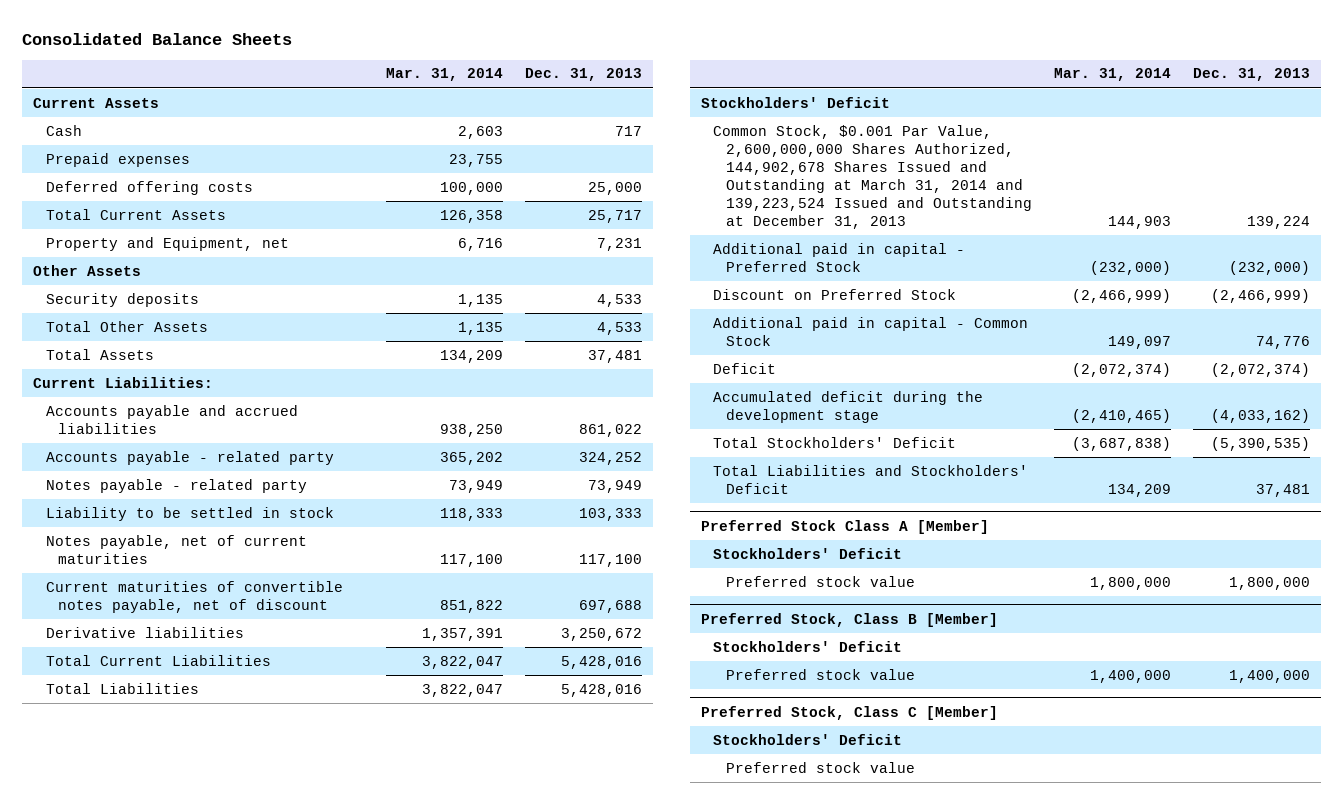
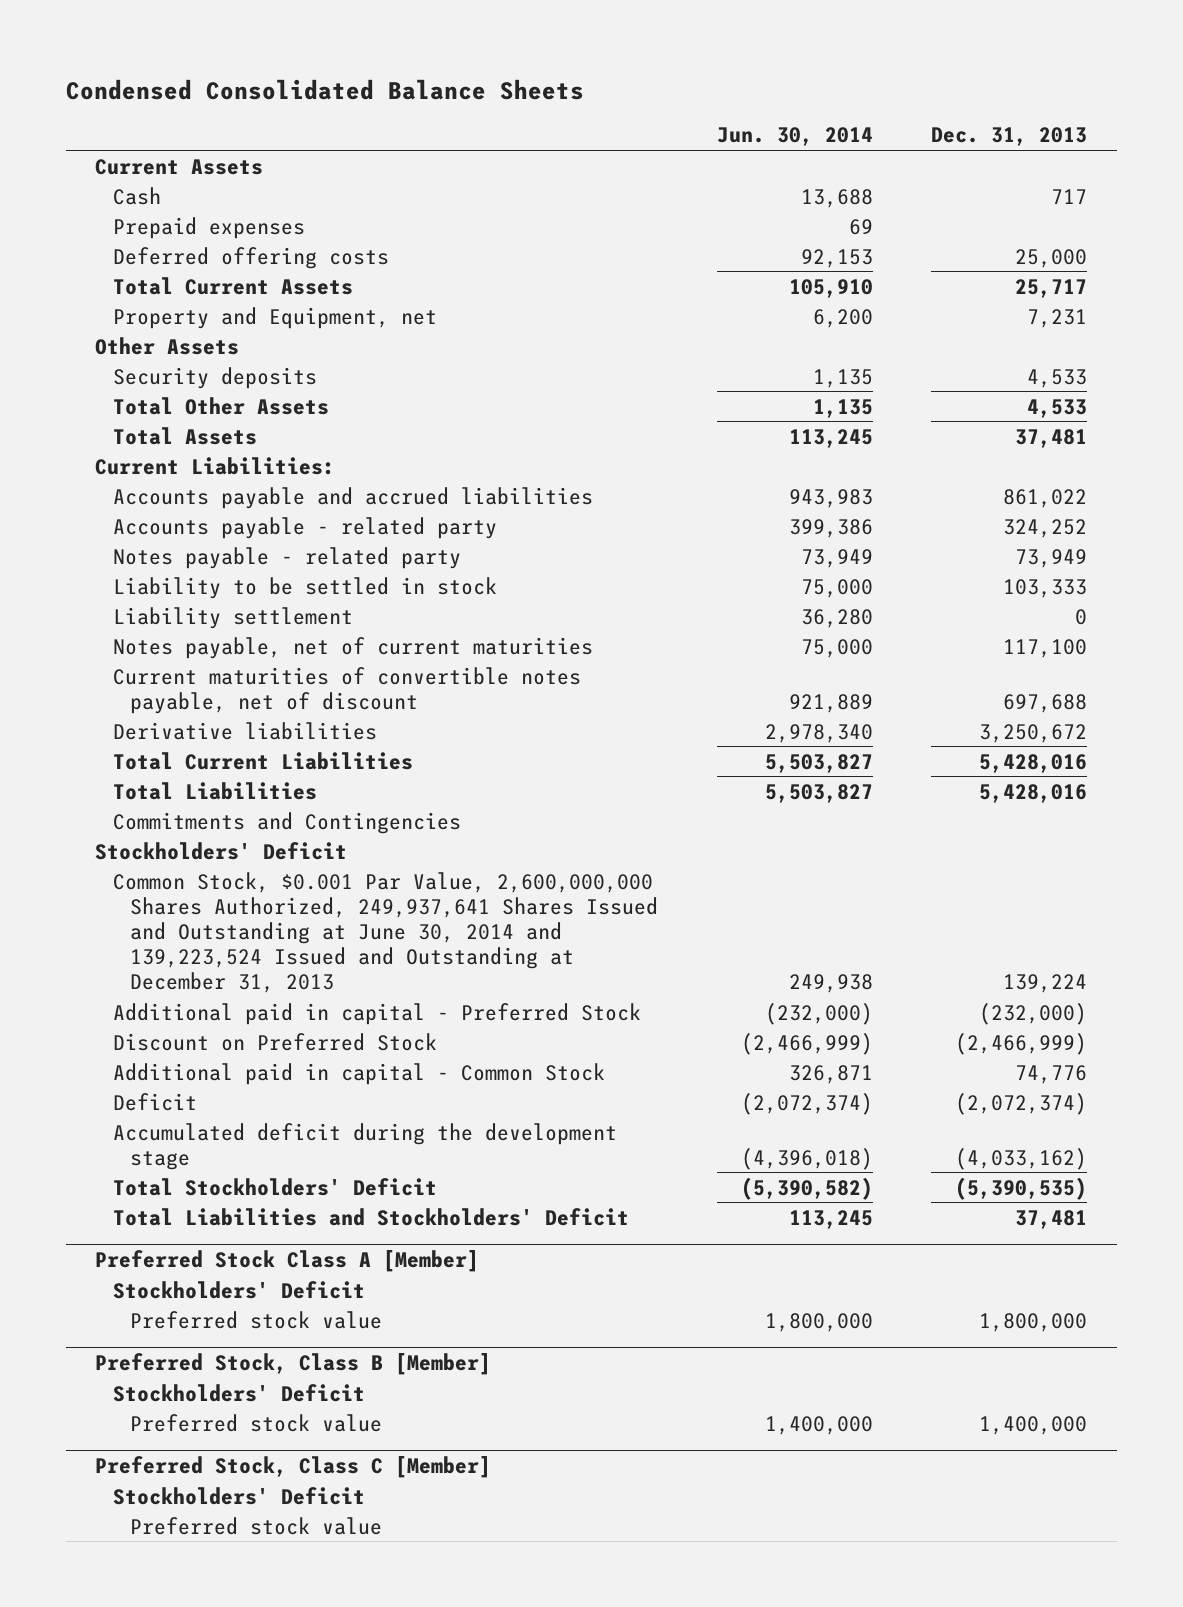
- Consolidated Balance Sheets
+ Condensed Consolidated Balance Sheets
- | Mar. 31, 2014 | Dec. 31, 2013
+ | Jun. 30, 2014 | Dec. 31, 2013
+ Liability settlement | 36,280 | 0
+ Commitments and Contingencies
- Common Stock, $0.001 Par Value, 2,600,000,000 Shares Authorized, 144,902,678 Shares Issued and Outstanding at March 31, 2014 and 139,223,524 Issued and Outstanding at December 31, 2013 | 144,903 | 139,224
+ Common Stock, $0.001 Par Value, 2,600,000,000 Shares Authorized, 249,937,641 Shares Issued and Outstanding at June 30, 2014 and 139,223,524 Issued and Outstanding at December 31, 2013 | 249,938 | 139,224

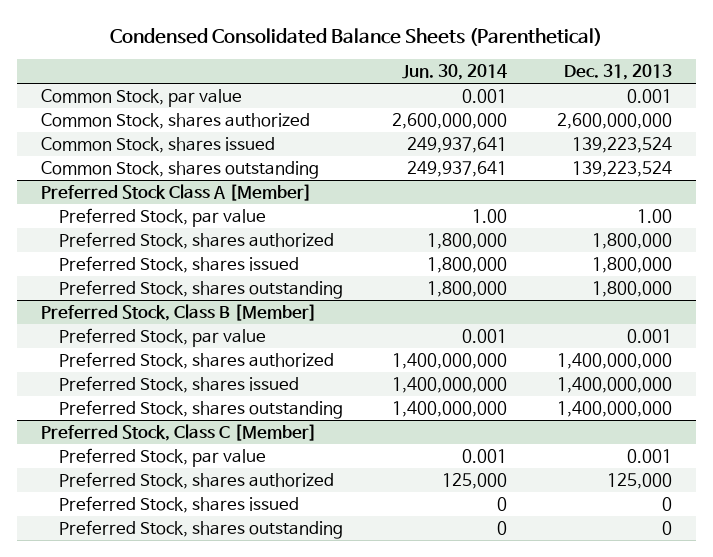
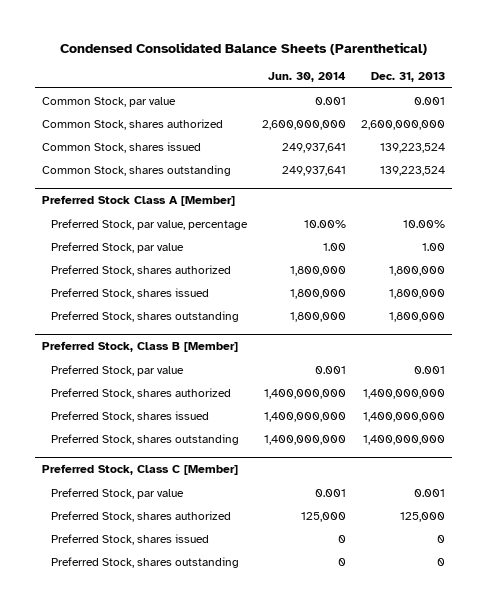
@ Preferred Stock Class A [Member]
+ Preferred Stock, par value, percentage | 10.00% | 10.00%

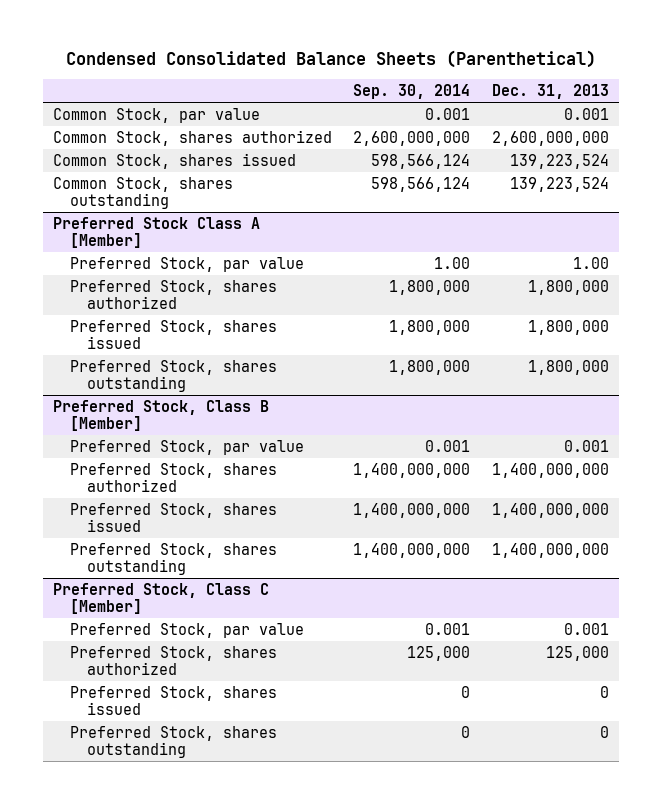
- | Jun. 30, 2014 | Dec. 31, 2013
+ | Sep. 30, 2014 | Dec. 31, 2013
@ Preferred Stock Class A [Member]
- Preferred Stock, par value, percentage | 10.00% | 10.00%

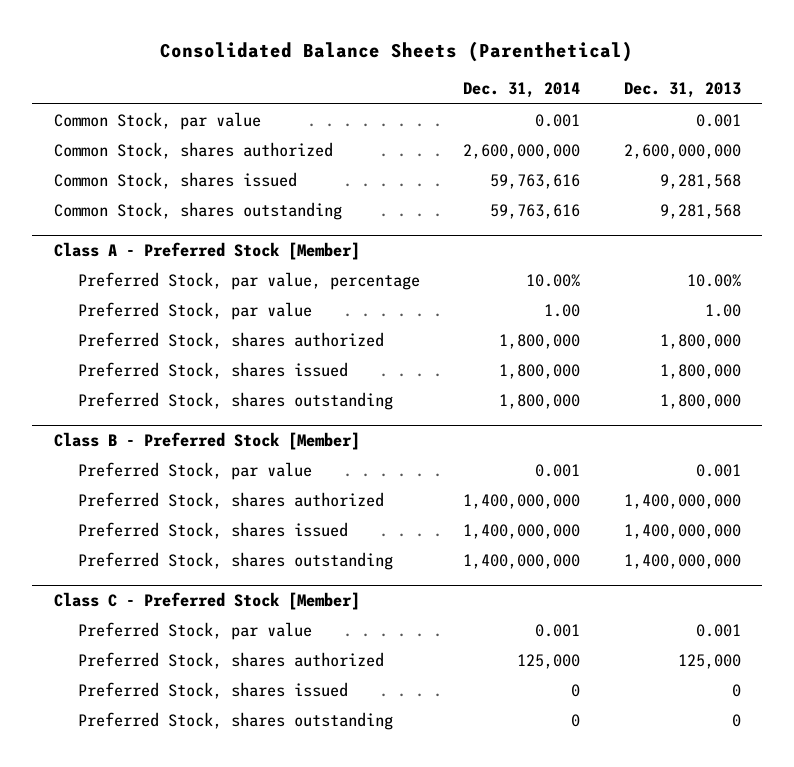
- Condensed Consolidated Balance Sheets (Parenthetical)
+ Consolidated Balance Sheets (Parenthetical)
- | Sep. 30, 2014 | Dec. 31, 2013
+ | Dec. 31, 2014 | Dec. 31, 2013
- Common Stock, shares issued | 598,566,124 | 139,223,524
- Common Stock, shares outstanding | 598,566,124 | 139,223,524
- Preferred Stock Class A [Member]
+ Common Stock, shares issued | 59,763,616 | 9,281,568
+ Common Stock, shares outstanding | 59,763,616 | 9,281,568
+ Class A - Preferred Stock [Member]
+ Preferred Stock, par value, percentage | 10.00% | 10.00%
- Preferred Stock, Class B [Member]
+ Class B - Preferred Stock [Member]
- Preferred Stock, Class C [Member]
+ Class C - Preferred Stock [Member]

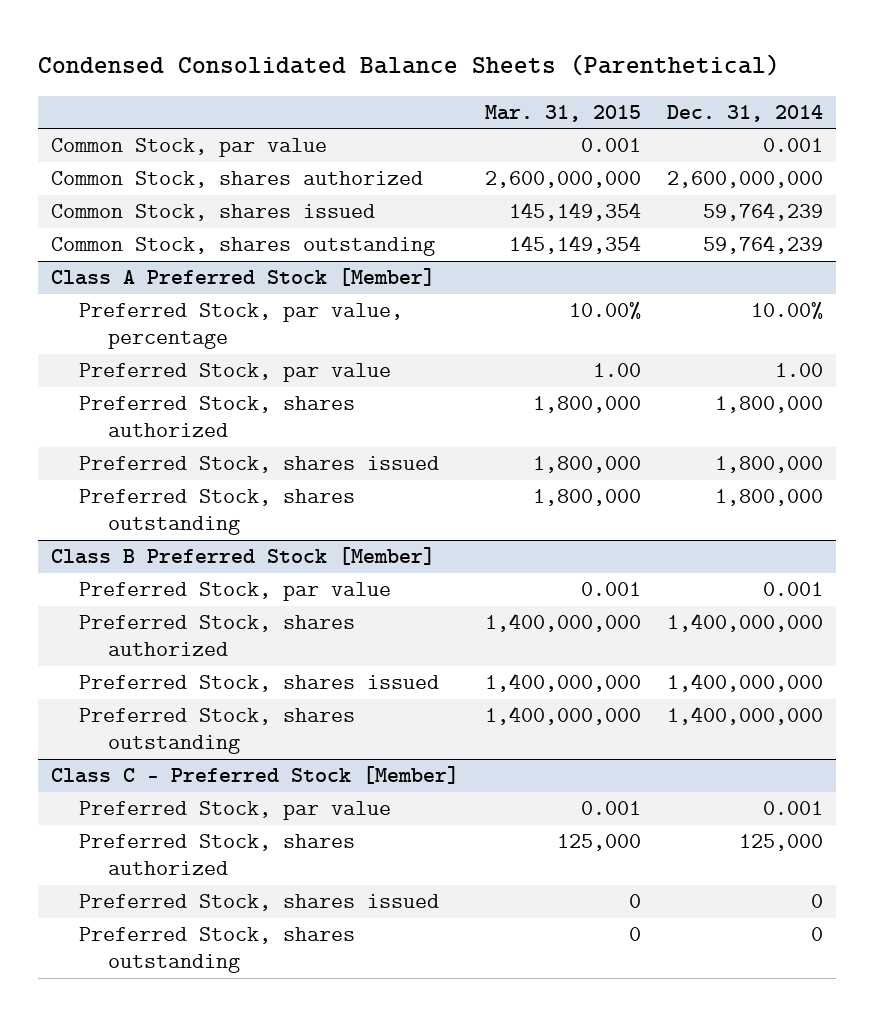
- Consolidated Balance Sheets (Parenthetical)
+ Condensed Consolidated Balance Sheets (Parenthetical)
- | Dec. 31, 2014 | Dec. 31, 2013
+ | Mar. 31, 2015 | Dec. 31, 2014
- Common Stock, shares issued | 59,763,616 | 9,281,568
- Common Stock, shares outstanding | 59,763,616 | 9,281,568
- Class A - Preferred Stock [Member]
+ Common Stock, shares issued | 145,149,354 | 59,764,239
+ Common Stock, shares outstanding | 145,149,354 | 59,764,239
+ Class A Preferred Stock [Member]
- Class B - Preferred Stock [Member]
+ Class B Preferred Stock [Member]

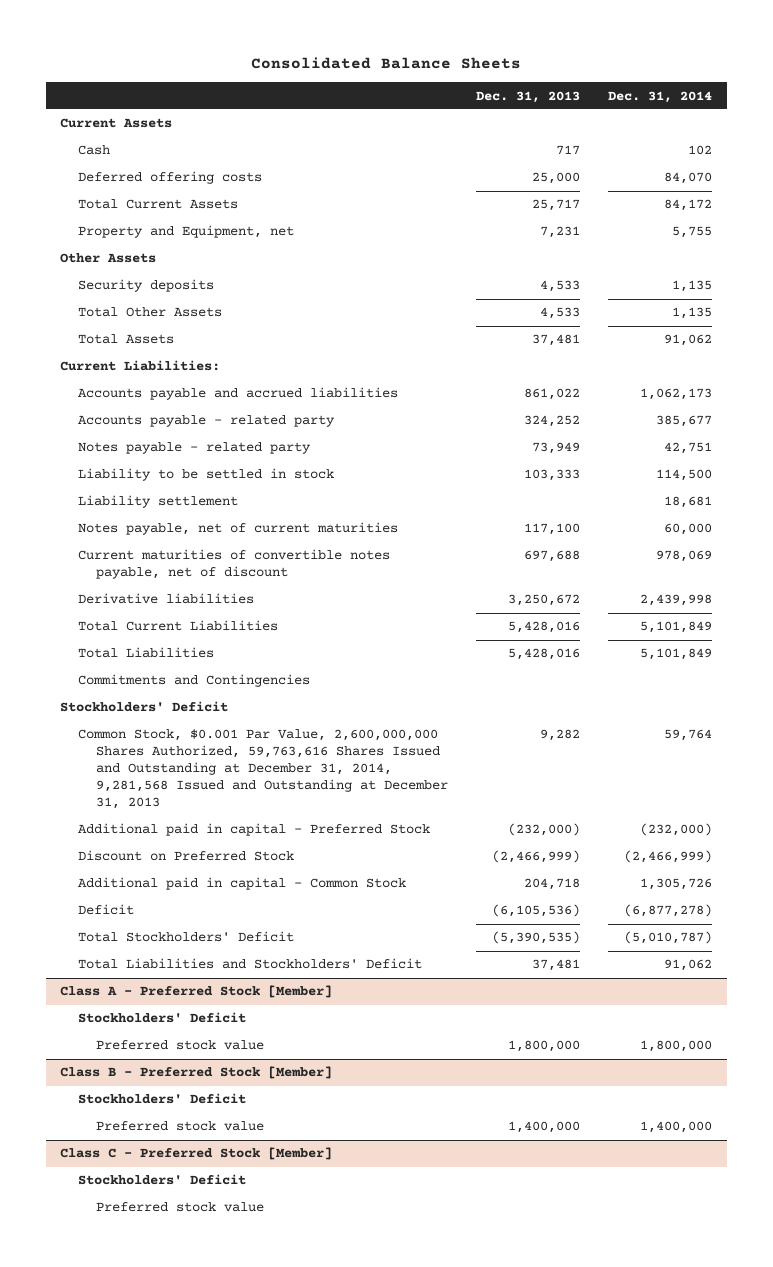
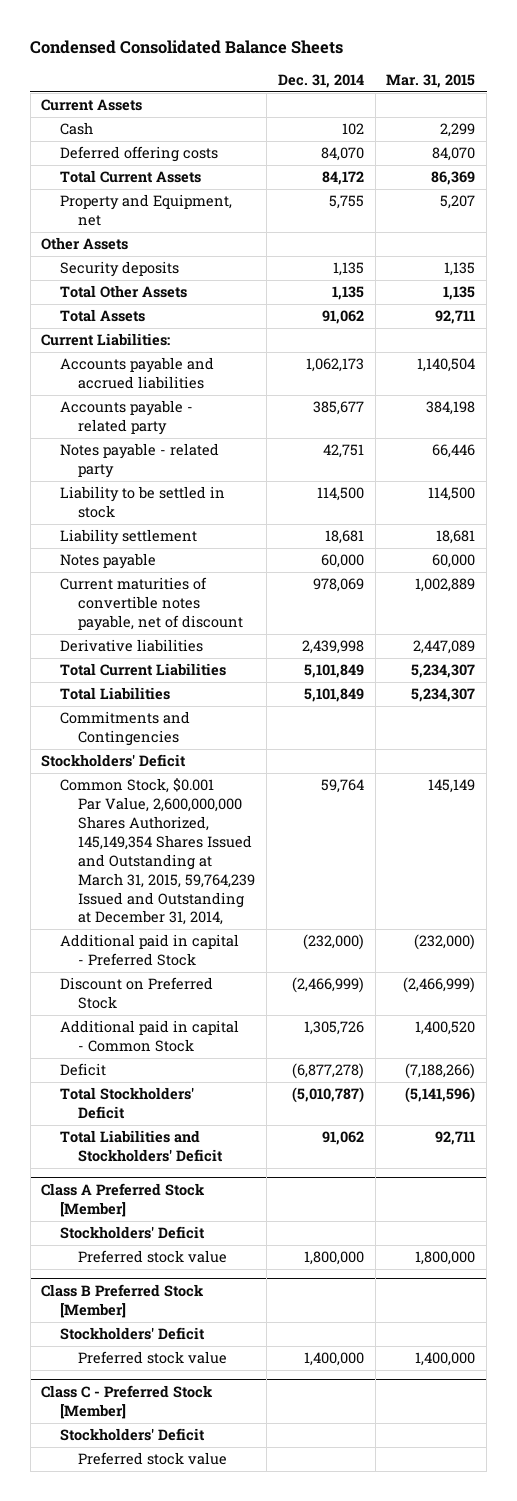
- Consolidated Balance Sheets
+ Condensed Consolidated Balance Sheets
- | Dec. 31, 2013 | Dec. 31, 2014
+ | Dec. 31, 2014 | Mar. 31, 2015
- Notes payable, net of current maturities | 117,100 | 60,000
+ Notes payable | 60,000 | 60,000
- Common Stock, $0.001 Par Value, 2,600,000,000 Shares Authorized, 59,763,616 Shares Issued and Outstanding at December 31, 2014, 9,281,568 Issued and Outstanding at December 31, 2013 | 9,282 | 59,764
+ Common Stock, $0.001 Par Value, 2,600,000,000 Shares Authorized, 145,149,354 Shares Issued and Outstanding at March 31, 2015, 59,764,239 Issued and Outstanding at December 31, 2014, | 59,764 | 145,149
- Class A - Preferred Stock [Member]
+ Class A Preferred Stock [Member]
- Class B - Preferred Stock [Member]
+ Class B Preferred Stock [Member]

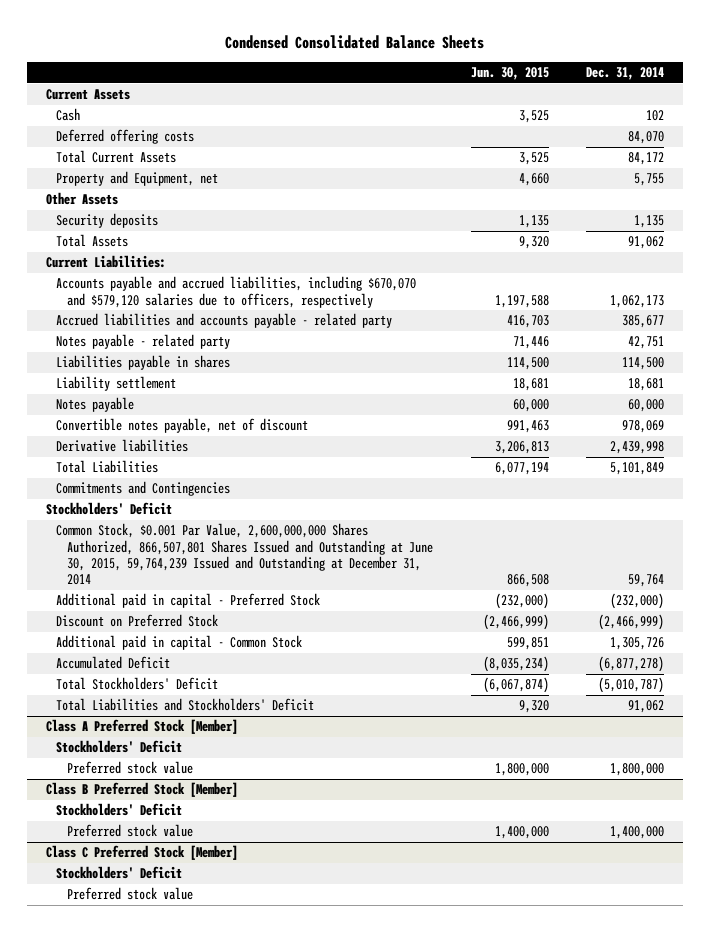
- | Dec. 31, 2014 | Mar. 31, 2015
+ | Jun. 30, 2015 | Dec. 31, 2014
- Total Other Assets | 1,135 | 1,135
- Accounts payable and accrued liabilities | 1,062,173 | 1,140,504
- Accounts payable - related party | 385,677 | 384,198
+ Accounts payable and accrued liabilities, including $670,070 and $579,120 salaries due to officers, respectively | 1,197,588 | 1,062,173
+ Accrued liabilities and accounts payable - related party | 416,703 | 385,677
- Liability to be settled in stock | 114,500 | 114,500
+ Liabilities payable in shares | 114,500 | 114,500
- Current maturities of convertible notes payable, net of discount | 978,069 | 1,002,889
+ Convertible notes payable, net of discount | 991,463 | 978,069
- Total Current Liabilities | 5,101,849 | 5,234,307
- Common Stock, $0.001 Par Value, 2,600,000,000 Shares Authorized, 145,149,354 Shares Issued and Outstanding at March 31, 2015, 59,764,239 Issued and Outstanding at December 31, 2014, | 59,764 | 145,149
+ Common Stock, $0.001 Par Value, 2,600,000,000 Shares Authorized, 866,507,801 Shares Issued and Outstanding at June 30, 2015, 59,764,239 Issued and Outstanding at December 31, 2014 | 866,508 | 59,764
- Deficit | (6,877,278) | (7,188,266)
+ Accumulated Deficit | (8,035,234) | (6,877,278)
- Class C - Preferred Stock [Member]
+ Class C Preferred Stock [Member]

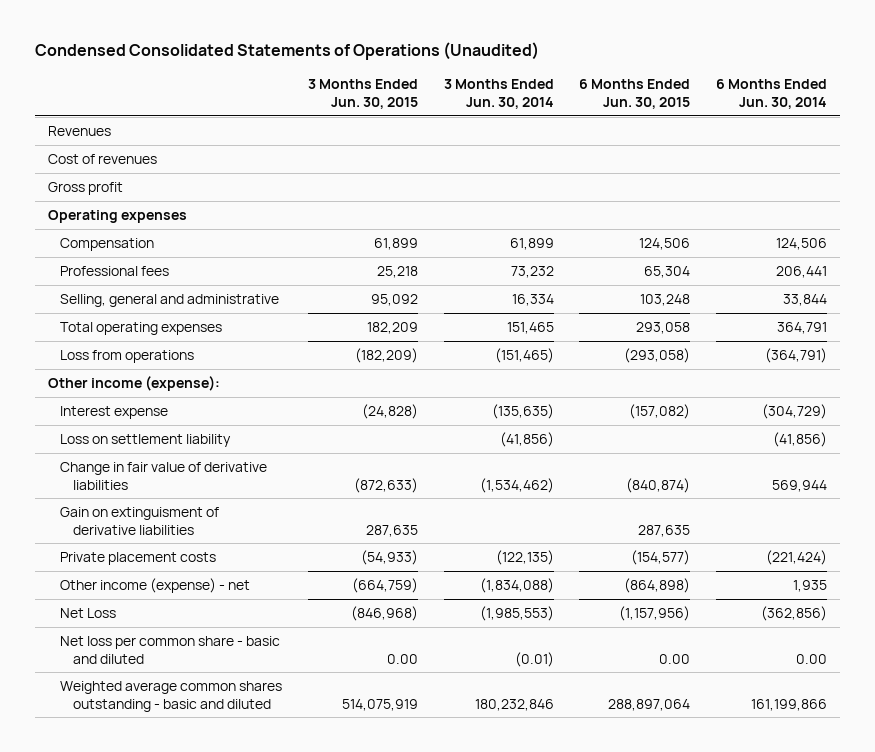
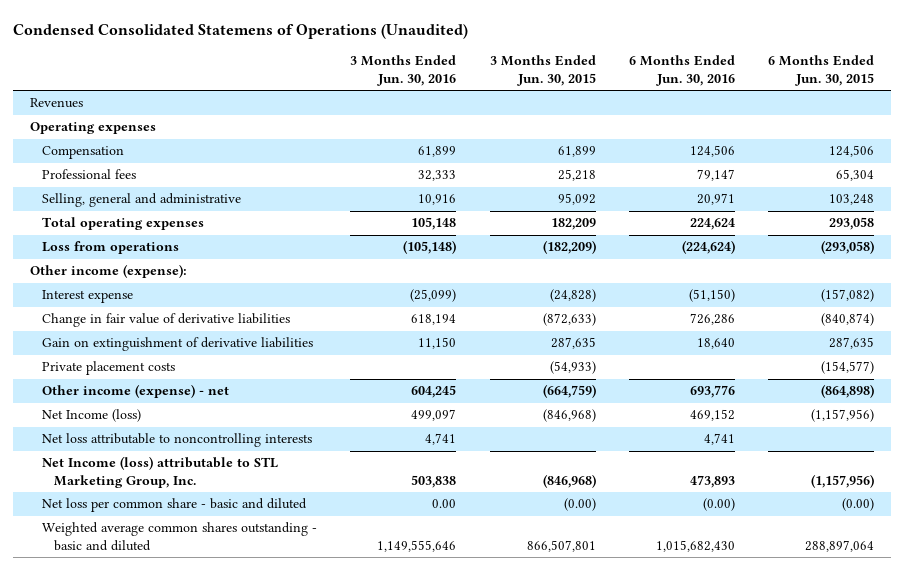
- Condensed Consolidated Statements of Operations (Unaudited)
+ Condensed Consolidated Statemens of Operations (Unaudited)
- | 3 Months Ended Jun. 30, 2015 | 3 Months Ended Jun. 30, 2014 | 6 Months Ended Jun. 30, 2015 | 6 Months Ended Jun. 30, 2014
+ | 3 Months Ended Jun. 30, 2016 | 3 Months Ended Jun. 30, 2015 | 6 Months Ended Jun. 30, 2016 | 6 Months Ended Jun. 30, 2015
- Cost of revenues
- Gross profit
- Loss on settlement liability | | (41,856) | | (41,856)
- Gain on extinguisment of derivative liabilities | 287,635 | | 287,635 |
+ Gain on extinguishment of derivative liabilities | 11,150 | 287,635 | 18,640 | 287,635
- Net Loss | (846,968) | (1,985,553) | (1,157,956) | (362,856)
- Net loss per common share - basic and diluted | 0.00 | (0.01) | 0.00 | 0.00
- Weighted average common shares outstanding - basic and diluted | 514,075,919 | 180,232,846 | 288,897,064 | 161,199,866
+ Net Income (loss) | 499,097 | (846,968) | 469,152 | (1,157,956)
+ Net loss attributable to noncontrolling interests | 4,741 | | 4,741 |
+ Net Income (loss) attributable to STL Marketing Group, Inc. | 503,838 | (846,968) | 473,893 | (1,157,956)
+ Net loss per common share - basic and diluted | 0.00 | (0.00) | (0.00) | (0.00)
+ Weighted average common shares outstanding - basic and diluted | 1,149,555,646 | 866,507,801 | 1,015,682,430 | 288,897,064

